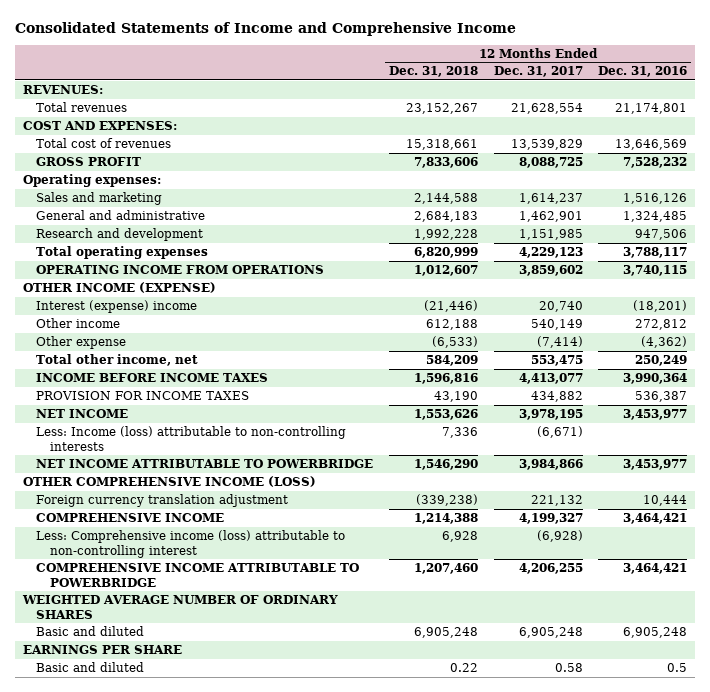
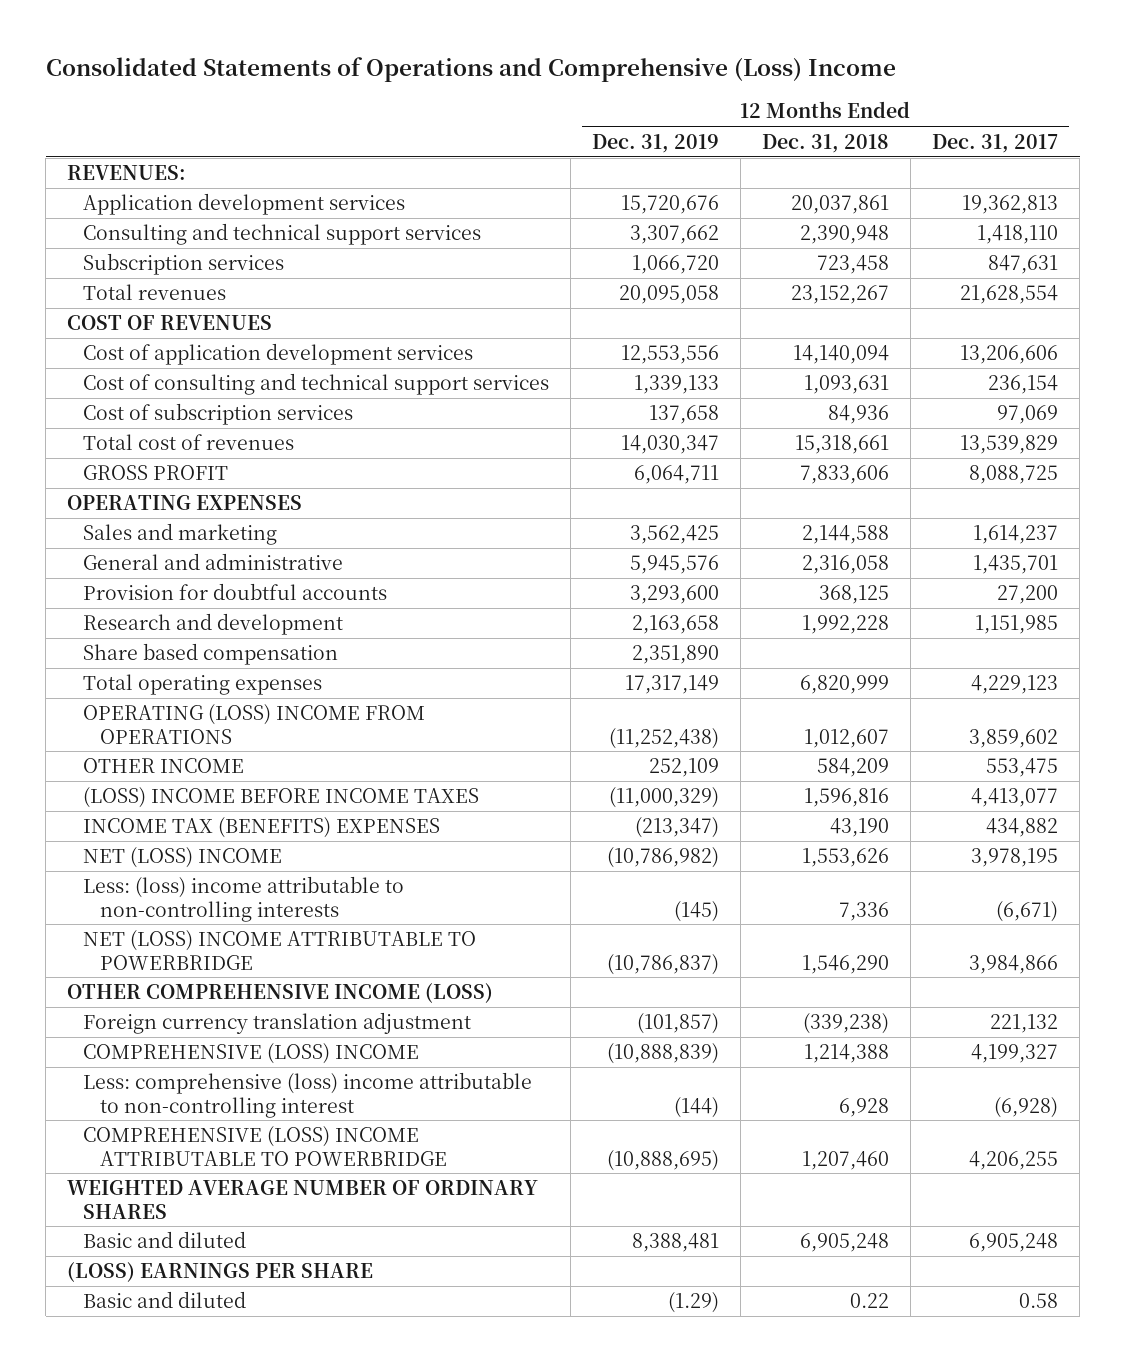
- Consolidated Statements of Income and Comprehensive Income
+ Consolidated Statements of Operations and Comprehensive (Loss) Income
- | 12 Months Ended Dec. 31, 2018 | 12 Months Ended Dec. 31, 2017 | 12 Months Ended Dec. 31, 2016
+ | 12 Months Ended Dec. 31, 2019 | 12 Months Ended Dec. 31, 2018 | 12 Months Ended Dec. 31, 2017
+ Application development services | 15,720,676 | 20,037,861 | 19,362,813
+ Consulting and technical support services | 3,307,662 | 2,390,948 | 1,418,110
+ Subscription services | 1,066,720 | 723,458 | 847,631
- COST AND EXPENSES:
+ COST OF REVENUES
+ Cost of application development services | 12,553,556 | 14,140,094 | 13,206,606
+ Cost of consulting and technical support services | 1,339,133 | 1,093,631 | 236,154
+ Cost of subscription services | 137,658 | 84,936 | 97,069
- Operating expenses:
+ OPERATING EXPENSES
- General and administrative | 2,684,183 | 1,462,901 | 1,324,485
+ General and administrative | 5,945,576 | 2,316,058 | 1,435,701
+ Provision for doubtful accounts | 3,293,600 | 368,125 | 27,200
+ Share based compensation | 2,351,890 | |
- OPERATING INCOME FROM OPERATIONS | 1,012,607 | 3,859,602 | 3,740,115
- OTHER INCOME (EXPENSE)
- Interest (expense) income | (21,446) | 20,740 | (18,201)
- Other income | 612,188 | 540,149 | 272,812
- Other expense | (6,533) | (7,414) | (4,362)
- Total other income, net | 584,209 | 553,475 | 250,249
- INCOME BEFORE INCOME TAXES | 1,596,816 | 4,413,077 | 3,990,364
- PROVISION FOR INCOME TAXES | 43,190 | 434,882 | 536,387
- NET INCOME | 1,553,626 | 3,978,195 | 3,453,977
- Less: Income (loss) attributable to non-controlling interests | 7,336 | (6,671) |
- NET INCOME ATTRIBUTABLE TO POWERBRIDGE | 1,546,290 | 3,984,866 | 3,453,977
+ OPERATING (LOSS) INCOME FROM OPERATIONS | (11,252,438) | 1,012,607 | 3,859,602
+ OTHER INCOME | 252,109 | 584,209 | 553,475
+ (LOSS) INCOME BEFORE INCOME TAXES | (11,000,329) | 1,596,816 | 4,413,077
+ INCOME TAX (BENEFITS) EXPENSES | (213,347) | 43,190 | 434,882
+ NET (LOSS) INCOME | (10,786,982) | 1,553,626 | 3,978,195
+ Less: (loss) income attributable to non-controlling interests | (145) | 7,336 | (6,671)
+ NET (LOSS) INCOME ATTRIBUTABLE TO POWERBRIDGE | (10,786,837) | 1,546,290 | 3,984,866
- COMPREHENSIVE INCOME | 1,214,388 | 4,199,327 | 3,464,421
- Less: Comprehensive income (loss) attributable to non-controlling interest | 6,928 | (6,928) |
- COMPREHENSIVE INCOME ATTRIBUTABLE TO POWERBRIDGE | 1,207,460 | 4,206,255 | 3,464,421
+ COMPREHENSIVE (LOSS) INCOME | (10,888,839) | 1,214,388 | 4,199,327
+ Less: comprehensive (loss) income attributable to non-controlling interest | (144) | 6,928 | (6,928)
+ COMPREHENSIVE (LOSS) INCOME ATTRIBUTABLE TO POWERBRIDGE | (10,888,695) | 1,207,460 | 4,206,255
- EARNINGS PER SHARE
+ (LOSS) EARNINGS PER SHARE

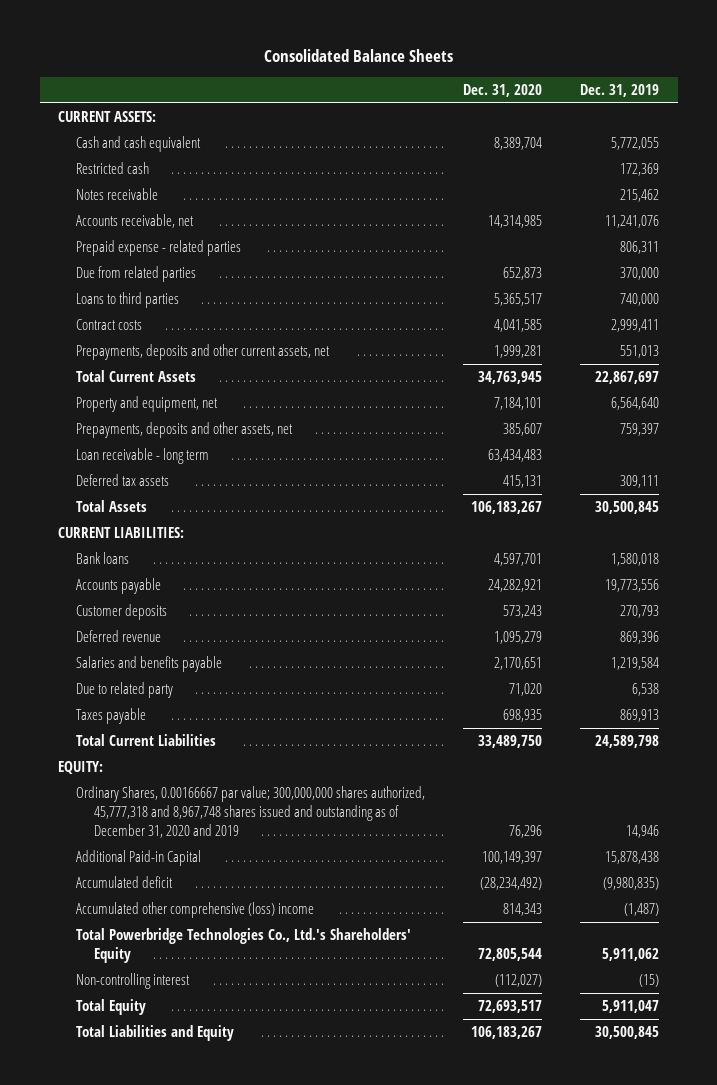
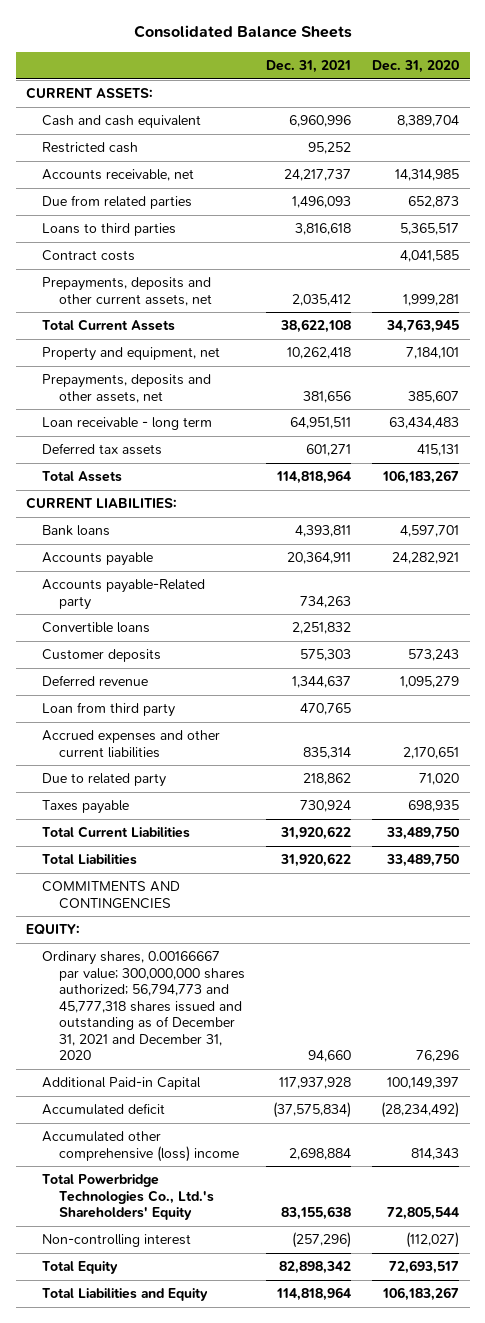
- | Dec. 31, 2020 | Dec. 31, 2019
+ | Dec. 31, 2021 | Dec. 31, 2020
- Notes receivable | | 215,462
- Prepaid expense - related parties | | 806,311
+ Accounts payable-Related party | 734,263 |
+ Convertible loans | 2,251,832 |
- Salaries and benefits payable | 2,170,651 | 1,219,584
+ Loan from third party | 470,765 |
+ Accrued expenses and other current liabilities | 835,314 | 2,170,651
+ Total Liabilities | 31,920,622 | 33,489,750
+ COMMITMENTS AND CONTINGENCIES
- Ordinary Shares, 0.00166667 par value; 300,000,000 shares authorized, 45,777,318 and 8,967,748 shares issued and outstanding as of December 31, 2020 and 2019 | 76,296 | 14,946
+ Ordinary shares, 0.00166667 par value; 300,000,000 shares authorized; 56,794,773 and 45,777,318 shares issued and outstanding as of December 31, 2021 and December 31, 2020 | 94,660 | 76,296

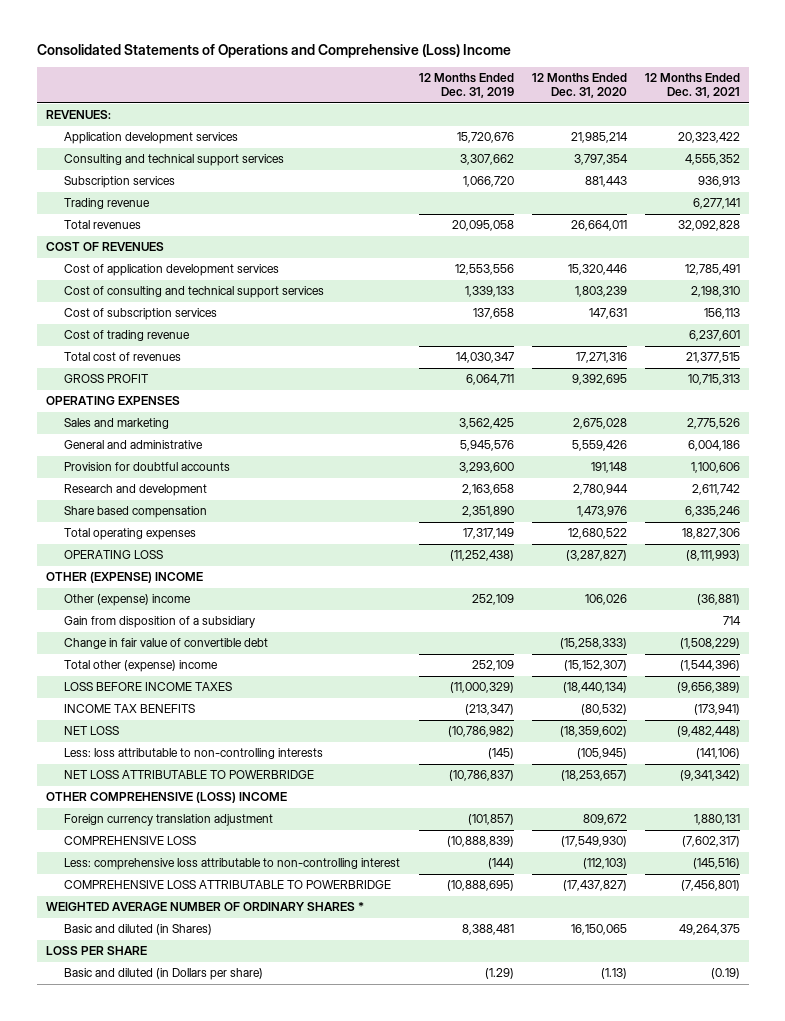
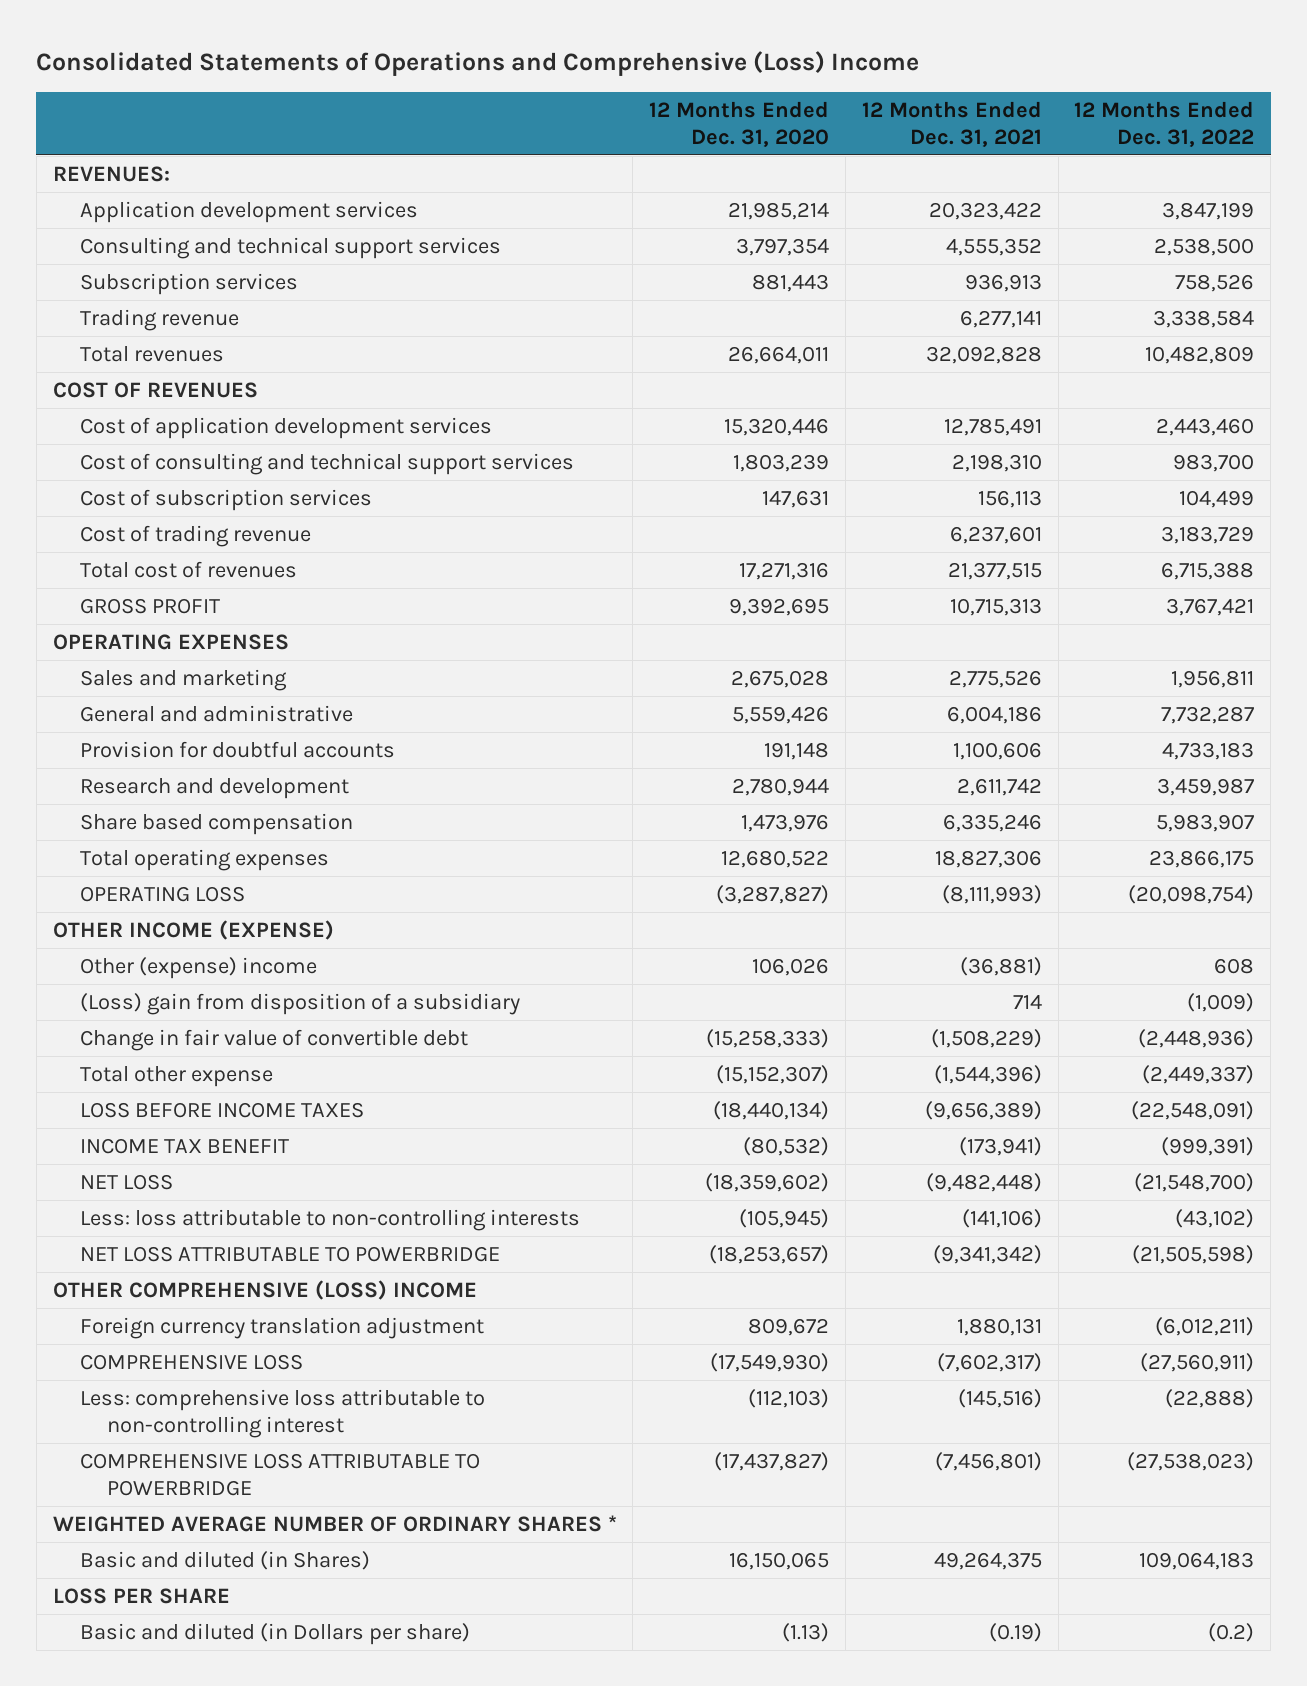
- | 12 Months Ended Dec. 31, 2019 | 12 Months Ended Dec. 31, 2020 | 12 Months Ended Dec. 31, 2021
+ | 12 Months Ended Dec. 31, 2020 | 12 Months Ended Dec. 31, 2021 | 12 Months Ended Dec. 31, 2022
- OTHER (EXPENSE) INCOME
+ OTHER INCOME (EXPENSE)
- Gain from disposition of a subsidiary | | | 714
+ (Loss) gain from disposition of a subsidiary | | 714 | (1,009)
- Total other (expense) income | 252,109 | (15,152,307) | (1,544,396)
+ Total other expense | (15,152,307) | (1,544,396) | (2,449,337)
- INCOME TAX BENEFITS | (213,347) | (80,532) | (173,941)
+ INCOME TAX BENEFIT | (80,532) | (173,941) | (999,391)

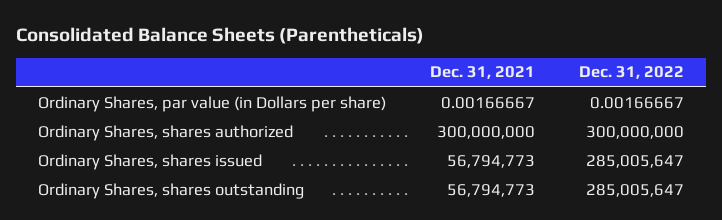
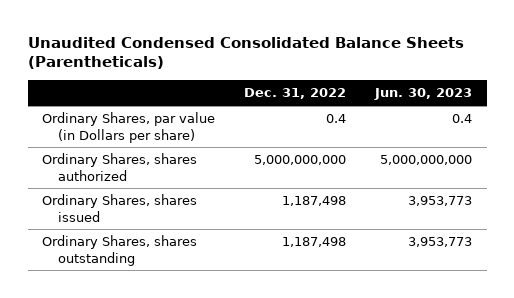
- Consolidated Balance Sheets (Parentheticals)
+ Unaudited Condensed Consolidated Balance Sheets (Parentheticals)
- | Dec. 31, 2021 | Dec. 31, 2022
+ | Dec. 31, 2022 | Jun. 30, 2023
- Ordinary Shares, par value (in Dollars per share) | 0.00166667 | 0.00166667
- Ordinary Shares, shares authorized | 300,000,000 | 300,000,000
- Ordinary Shares, shares issued | 56,794,773 | 285,005,647
- Ordinary Shares, shares outstanding | 56,794,773 | 285,005,647
+ Ordinary Shares, par value (in Dollars per share) | 0.4 | 0.4
+ Ordinary Shares, shares authorized | 5,000,000,000 | 5,000,000,000
+ Ordinary Shares, shares issued | 1,187,498 | 3,953,773
+ Ordinary Shares, shares outstanding | 1,187,498 | 3,953,773

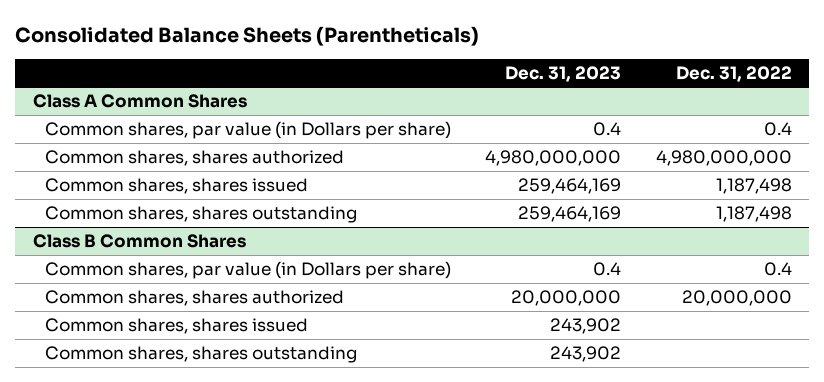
- Unaudited Condensed Consolidated Balance Sheets (Parentheticals)
+ Consolidated Balance Sheets (Parentheticals)
- | Dec. 31, 2022 | Jun. 30, 2023
+ | Dec. 31, 2023 | Dec. 31, 2022
- Ordinary Shares, par value (in Dollars per share) | 0.4 | 0.4
- Ordinary Shares, shares authorized | 5,000,000,000 | 5,000,000,000
- Ordinary Shares, shares issued | 1,187,498 | 3,953,773
- Ordinary Shares, shares outstanding | 1,187,498 | 3,953,773
+ Class A Common Shares
+ Common shares, par value (in Dollars per share) | 0.4 | 0.4
+ Common shares, shares authorized | 4,980,000,000 | 4,980,000,000
+ Common shares, shares issued | 259,464,169 | 1,187,498
+ Common shares, shares outstanding | 259,464,169 | 1,187,498
+ Class B Common Shares
+ Common shares, par value (in Dollars per share) | 0.4 | 0.4
+ Common shares, shares authorized | 20,000,000 | 20,000,000
+ Common shares, shares issued | 243,902 |
+ Common shares, shares outstanding | 243,902 |

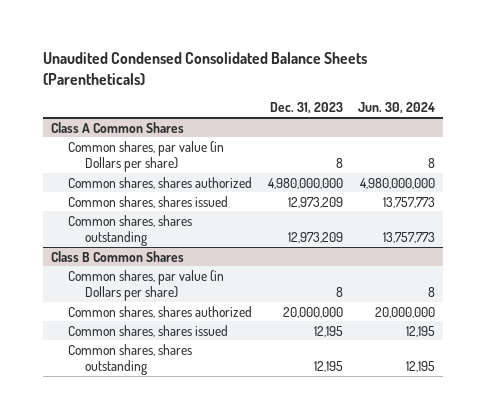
- Consolidated Balance Sheets (Parentheticals)
+ Unaudited Condensed Consolidated Balance Sheets (Parentheticals)
- | Dec. 31, 2023 | Dec. 31, 2022
+ | Dec. 31, 2023 | Jun. 30, 2024
@ Class A Common Shares
- Common shares, par value (in Dollars per share) | 0.4 | 0.4
+ Common shares, par value (in Dollars per share) | 8 | 8
- Common shares, shares issued | 259,464,169 | 1,187,498
- Common shares, shares outstanding | 259,464,169 | 1,187,498
+ Common shares, shares issued | 12,973,209 | 13,757,773
+ Common shares, shares outstanding | 12,973,209 | 13,757,773
@ Class B Common Shares
- Common shares, par value (in Dollars per share) | 0.4 | 0.4
+ Common shares, par value (in Dollars per share) | 8 | 8
- Common shares, shares issued | 243,902 |
- Common shares, shares outstanding | 243,902 |
+ Common shares, shares issued | 12,195 | 12,195
+ Common shares, shares outstanding | 12,195 | 12,195

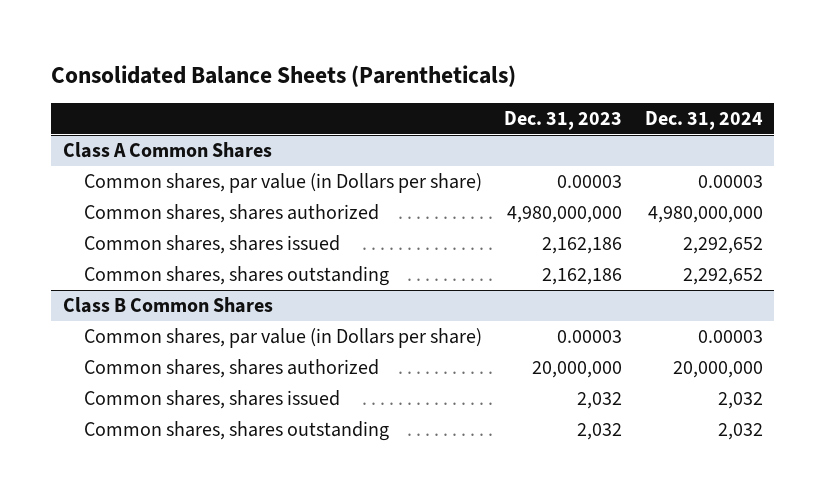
- Unaudited Condensed Consolidated Balance Sheets (Parentheticals)
+ Consolidated Balance Sheets (Parentheticals)
- | Dec. 31, 2023 | Jun. 30, 2024
+ | Dec. 31, 2023 | Dec. 31, 2024
@ Class A Common Shares
- Common shares, par value (in Dollars per share) | 8 | 8
+ Common shares, par value (in Dollars per share) | 0.00003 | 0.00003
- Common shares, shares issued | 12,973,209 | 13,757,773
- Common shares, shares outstanding | 12,973,209 | 13,757,773
+ Common shares, shares issued | 2,162,186 | 2,292,652
+ Common shares, shares outstanding | 2,162,186 | 2,292,652
@ Class B Common Shares
- Common shares, par value (in Dollars per share) | 8 | 8
+ Common shares, par value (in Dollars per share) | 0.00003 | 0.00003
- Common shares, shares issued | 12,195 | 12,195
- Common shares, shares outstanding | 12,195 | 12,195
+ Common shares, shares issued | 2,032 | 2,032
+ Common shares, shares outstanding | 2,032 | 2,032

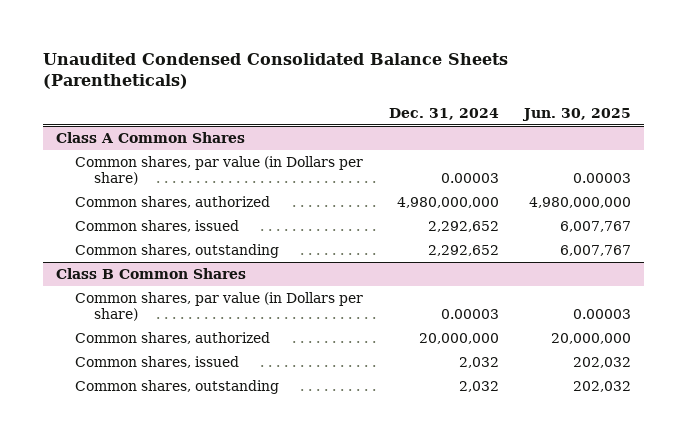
- Consolidated Balance Sheets (Parentheticals)
+ Unaudited Condensed Consolidated Balance Sheets (Parentheticals)
- | Dec. 31, 2023 | Dec. 31, 2024
+ | Dec. 31, 2024 | Jun. 30, 2025
@ Class A Common Shares
- Common shares, shares authorized | 4,980,000,000 | 4,980,000,000
- Common shares, shares issued | 2,162,186 | 2,292,652
- Common shares, shares outstanding | 2,162,186 | 2,292,652
+ Common shares, authorized | 4,980,000,000 | 4,980,000,000
+ Common shares, issued | 2,292,652 | 6,007,767
+ Common shares, outstanding | 2,292,652 | 6,007,767
@ Class B Common Shares
- Common shares, shares authorized | 20,000,000 | 20,000,000
- Common shares, shares issued | 2,032 | 2,032
- Common shares, shares outstanding | 2,032 | 2,032
+ Common shares, authorized | 20,000,000 | 20,000,000
+ Common shares, issued | 2,032 | 202,032
+ Common shares, outstanding | 2,032 | 202,032

